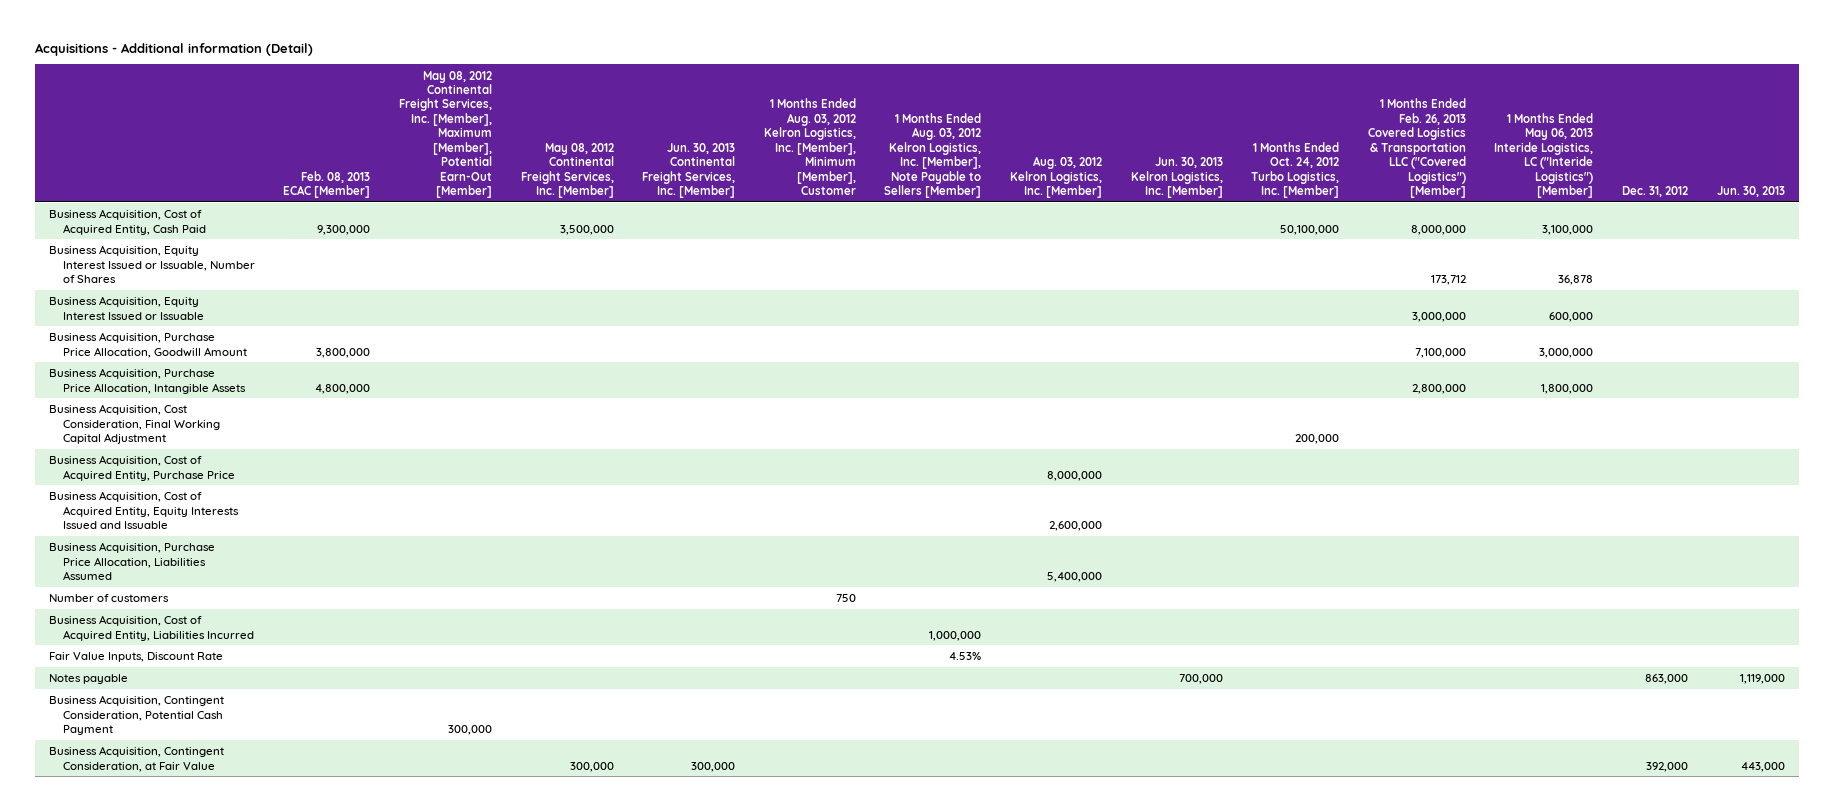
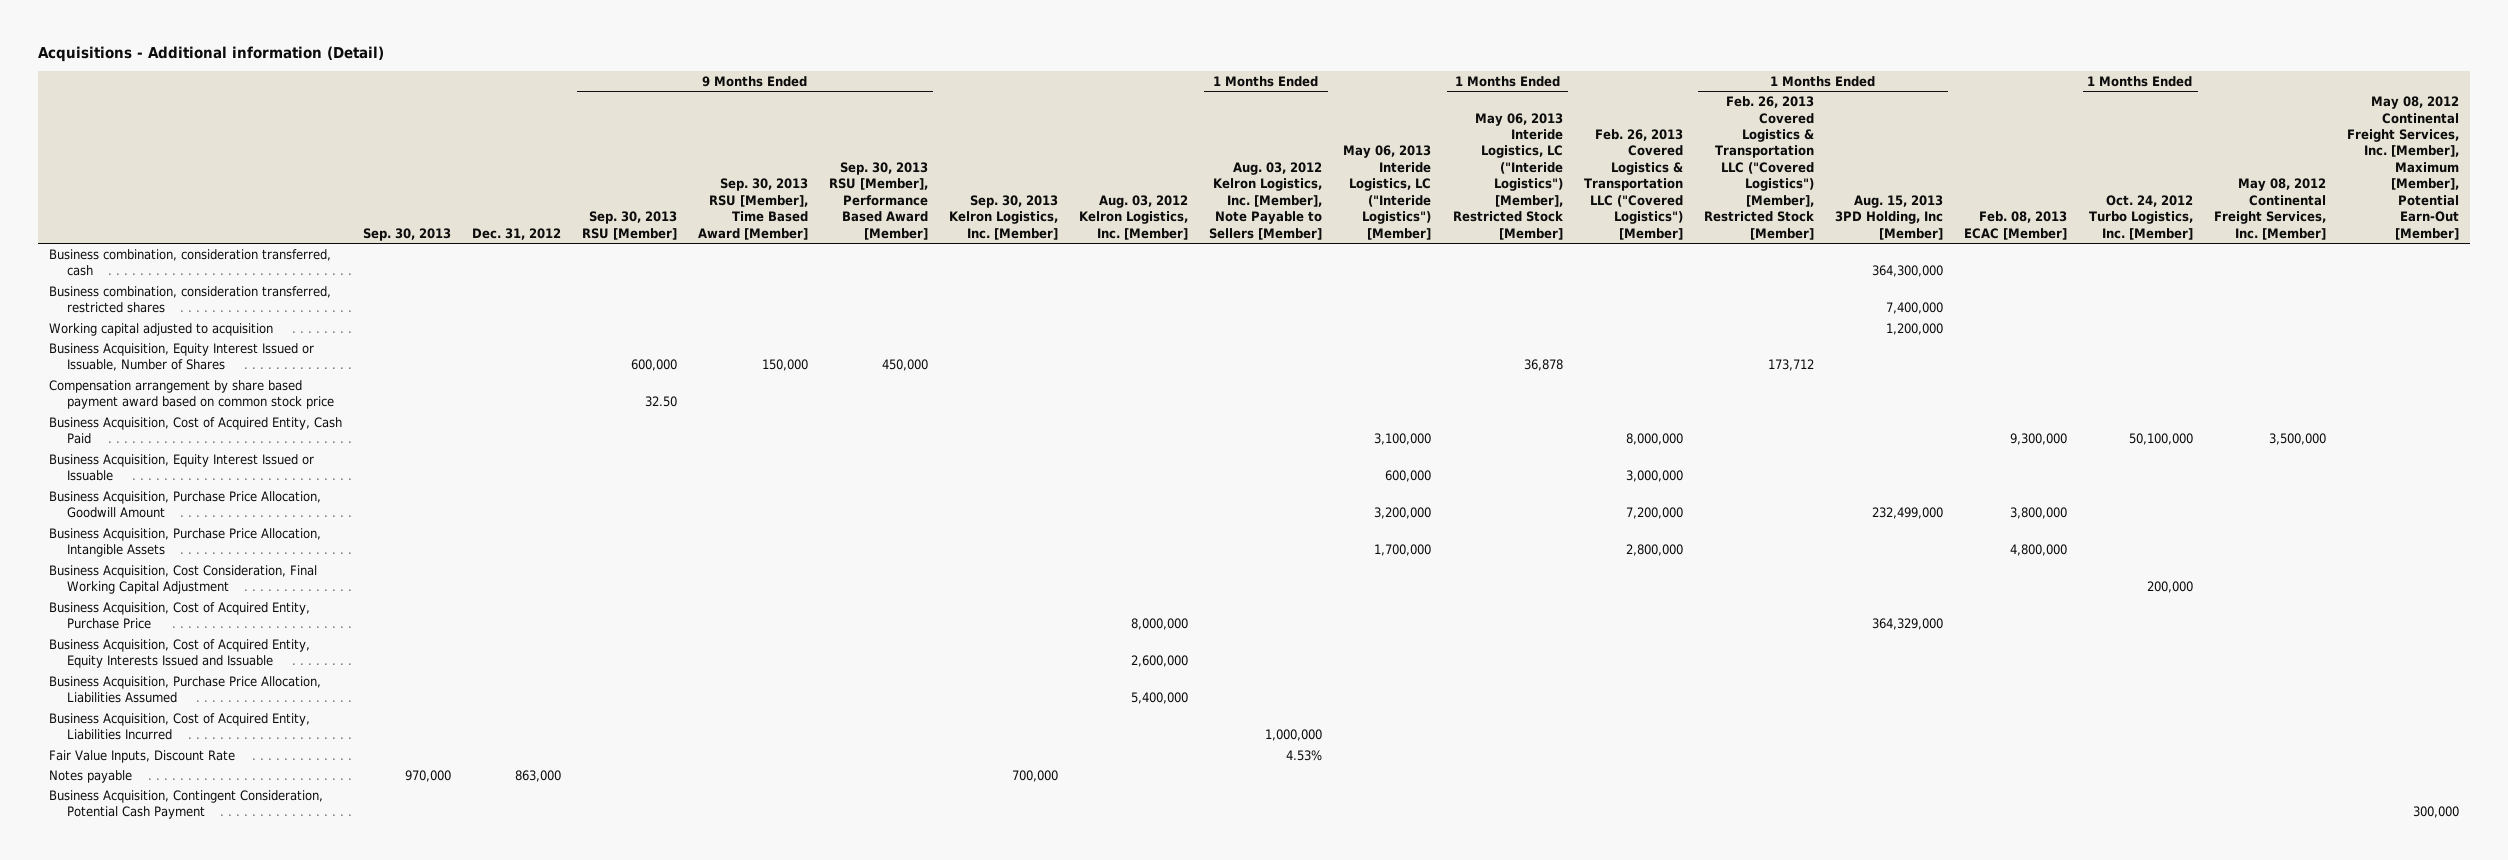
- | Feb. 08, 2013 ECAC [Member] | May 08, 2012 Continental Freight Services, Inc. [Member], Maximum [Member], Potential Earn-Out [Member] | May 08, 2012 Continental Freight Services, Inc. [Member] | Jun. 30, 2013 Continental Freight Services, Inc. [Member] | 1 Months Ended Aug. 03, 2012 Kelron Logistics, Inc. [Member], Minimum [Member], Customer | 1 Months Ended Aug. 03, 2012 Kelron Logistics, Inc. [Member], Note Payable to Sellers [Member] | Aug. 03, 2012 Kelron Logistics, Inc. [Member] | Jun. 30, 2013 Kelron Logistics, Inc. [Member] | 1 Months Ended Oct. 24, 2012 Turbo Logistics, Inc. [Member] | 1 Months Ended Feb. 26, 2013 Covered Logistics & Transportation LLC ("Covered Logistics") [Member] | 1 Months Ended May 06, 2013 Interide Logistics, LC ("Interide Logistics") [Member] | Dec. 31, 2012 | Jun. 30, 2013
+ | Sep. 30, 2013 | Dec. 31, 2012 | 9 Months Ended Sep. 30, 2013 RSU [Member] | 9 Months Ended Sep. 30, 2013 RSU [Member], Time Based Award [Member] | 9 Months Ended Sep. 30, 2013 RSU [Member], Performance Based Award [Member] | Sep. 30, 2013 Kelron Logistics, Inc. [Member] | Aug. 03, 2012 Kelron Logistics, Inc. [Member] | 1 Months Ended Aug. 03, 2012 Kelron Logistics, Inc. [Member], Note Payable to Sellers [Member] | May 06, 2013 Interide Logistics, LC ("Interide Logistics") [Member] | 1 Months Ended May 06, 2013 Interide Logistics, LC ("Interide Logistics") [Member], Restricted Stock [Member] | Feb. 26, 2013 Covered Logistics & Transportation LLC ("Covered Logistics") [Member] | 1 Months Ended Feb. 26, 2013 Covered Logistics & Transportation LLC ("Covered Logistics") [Member], Restricted Stock [Member] | 1 Months Ended Aug. 15, 2013 3PD Holding, Inc [Member] | Feb. 08, 2013 ECAC [Member] | 1 Months Ended Oct. 24, 2012 Turbo Logistics, Inc. [Member] | May 08, 2012 Continental Freight Services, Inc. [Member] | May 08, 2012 Continental Freight Services, Inc. [Member], Maximum [Member], Potential Earn-Out [Member]
+ Business combination, consideration transferred, cash | | | | | | | | | | | | | 364,300,000 | | | |
+ Business combination, consideration transferred, restricted shares | | | | | | | | | | | | | 7,400,000 | | | |
+ Working capital adjusted to acquisition | | | | | | | | | | | | | 1,200,000 | | | |
+ Compensation arrangement by share based payment award based on common stock price | | | 32.50 | | | | | | | | | | | | | |
moved down: Business Acquisition, Cost of Acquired Entity, Cash Paid | | | | | | | | | 3,100,000 | | 8,000,000 | | | 9,300,000 | 50,100,000 | 3,500,000 |
- Number of customers | | | | | 750 | | | | | | | |
- Business Acquisition, Contingent Consideration, at Fair Value | | | 300,000 | 300,000 | | | | | | | | 392,000 | 443,000

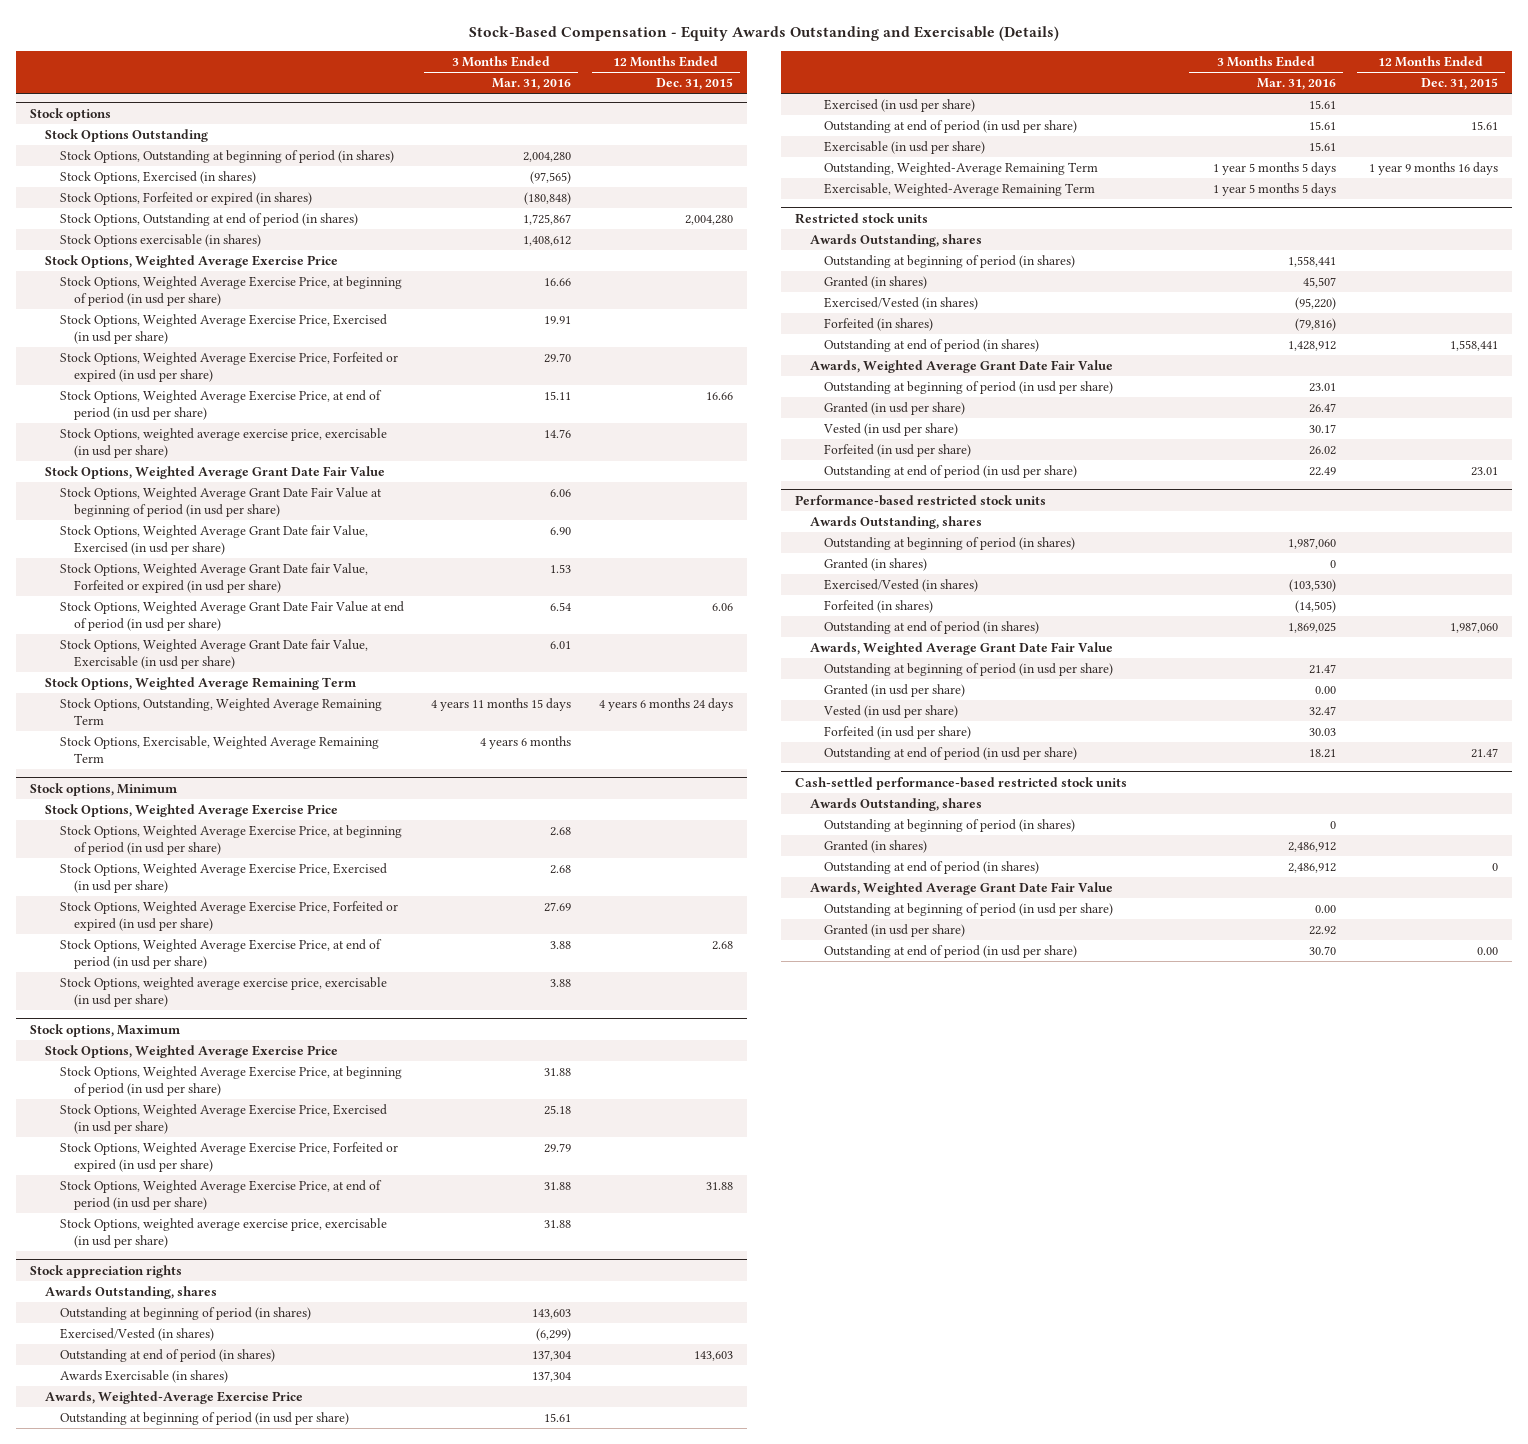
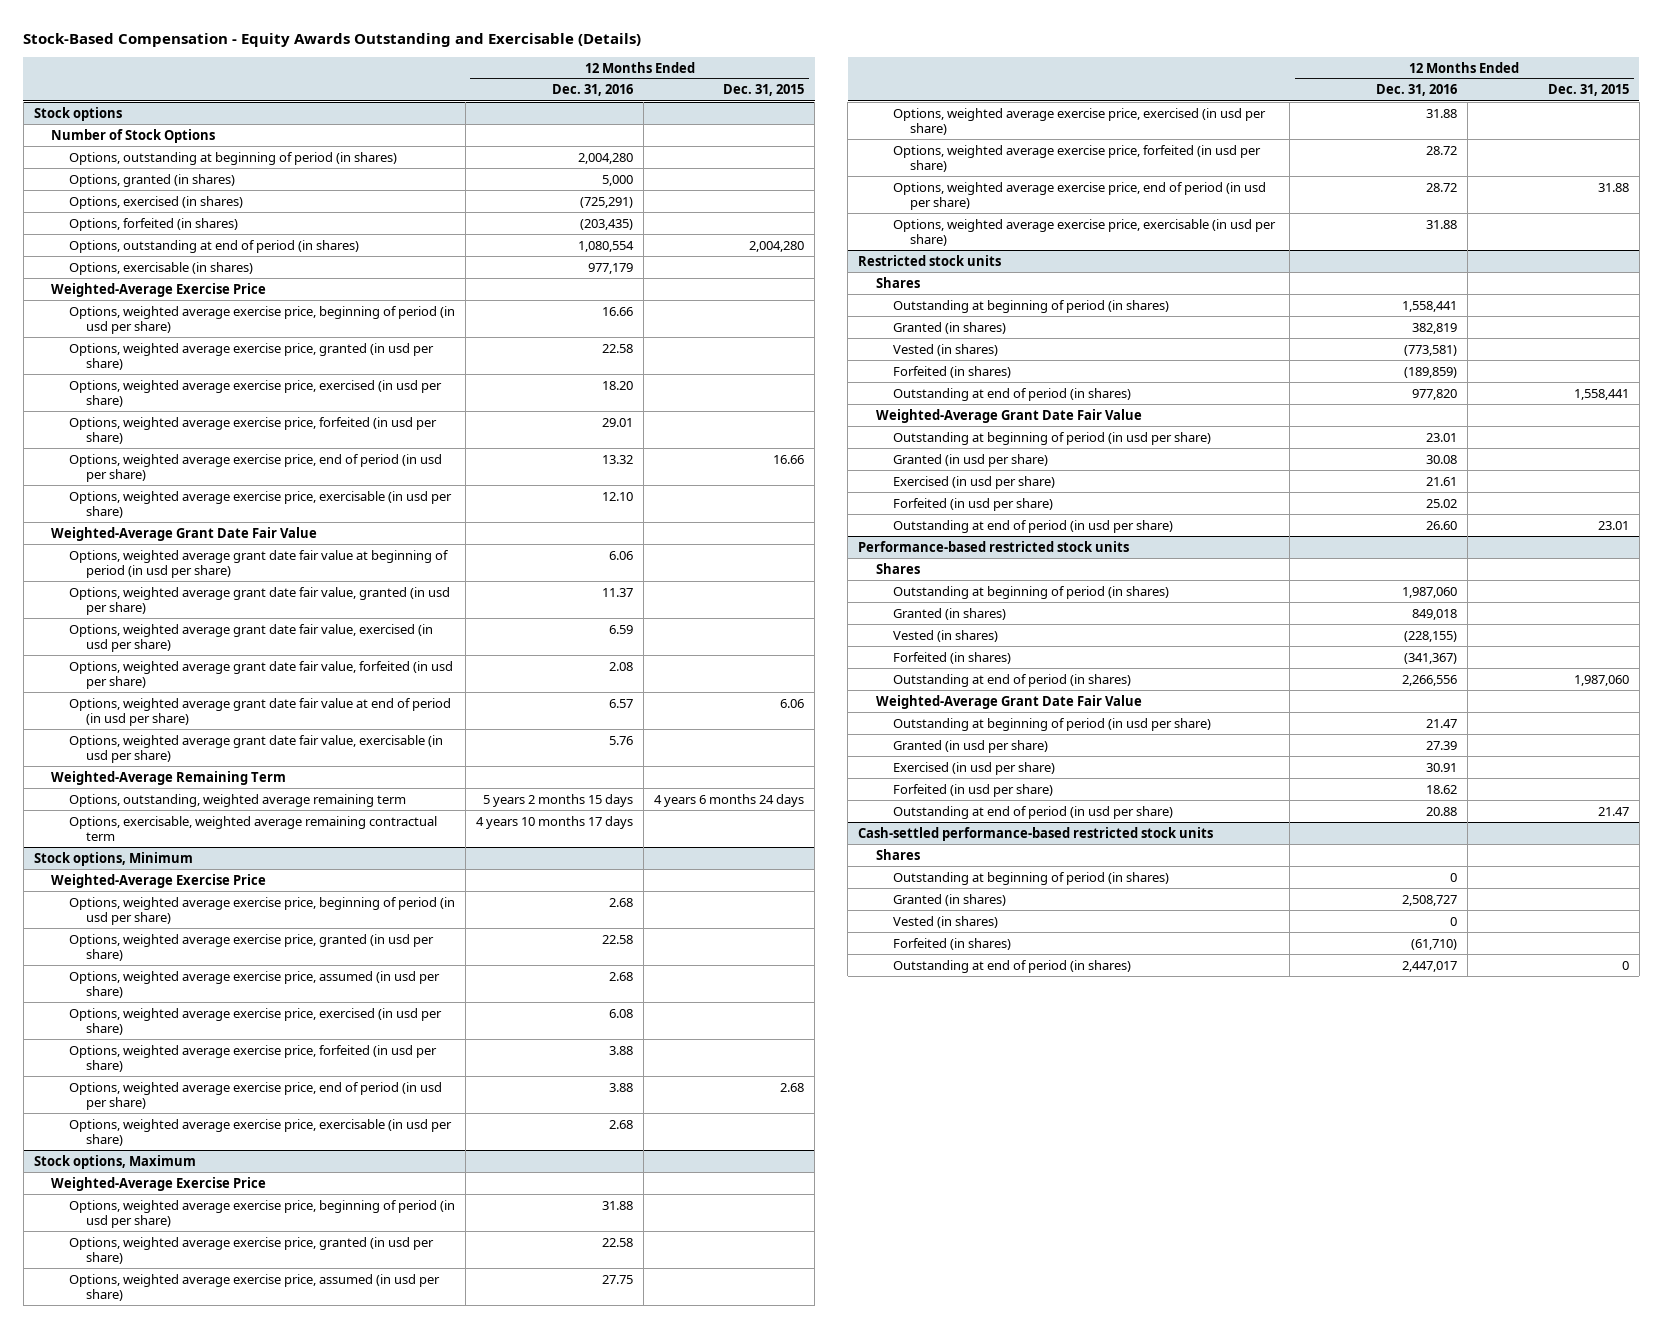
- | 3 Months Ended Mar. 31, 2016 | 12 Months Ended Dec. 31, 2015
+ | 12 Months Ended Dec. 31, 2016 | 12 Months Ended Dec. 31, 2015
@ Stock options
- Stock Options Outstanding
- Stock Options, Outstanding at beginning of period (in shares) | 2,004,280 |
- Stock Options, Exercised (in shares) | (97,565) |
- Stock Options, Forfeited or expired (in shares) | (180,848) |
- Stock Options, Outstanding at end of period (in shares) | 1,725,867 | 2,004,280
- Stock Options exercisable (in shares) | 1,408,612 |
- Stock Options, Weighted Average Exercise Price
- Stock Options, Weighted Average Exercise Price, at beginning of period (in usd per share) | 16.66 |
- Stock Options, Weighted Average Exercise Price, Exercised (in usd per share) | 19.91 |
- Stock Options, Weighted Average Exercise Price, Forfeited or expired (in usd per share) | 29.70 |
- Stock Options, Weighted Average Exercise Price, at end of period (in usd per share) | 15.11 | 16.66
- Stock Options, weighted average exercise price, exercisable (in usd per share) | 14.76 |
- Stock Options, Weighted Average Grant Date Fair Value
- Stock Options, Weighted Average Grant Date Fair Value at beginning of period (in usd per share) | 6.06 |
- Stock Options, Weighted Average Grant Date fair Value, Exercised (in usd per share) | 6.90 |
- Stock Options, Weighted Average Grant Date fair Value, Forfeited or expired (in usd per share) | 1.53 |
- Stock Options, Weighted Average Grant Date Fair Value at end of period (in usd per share) | 6.54 | 6.06
- Stock Options, Weighted Average Grant Date fair Value, Exercisable (in usd per share) | 6.01 |
- Stock Options, Weighted Average Remaining Term
- Stock Options, Outstanding, Weighted Average Remaining Term | 4 years 11 months 15 days | 4 years 6 months 24 days
- Stock Options, Exercisable, Weighted Average Remaining Term | 4 years 6 months |
+ Number of Stock Options
+ Options, outstanding at beginning of period (in shares) | 2,004,280 |
+ Options, granted (in shares) | 5,000 |
+ Options, exercised (in shares) | (725,291) |
+ Options, forfeited (in shares) | (203,435) |
+ Options, outstanding at end of period (in shares) | 1,080,554 | 2,004,280
+ Options, exercisable (in shares) | 977,179 |
+ Weighted-Average Exercise Price
+ Options, weighted average exercise price, beginning of period (in usd per share) | 16.66 |
+ Options, weighted average exercise price, granted (in usd per share) | 22.58 |
+ Options, weighted average exercise price, exercised (in usd per share) | 18.20 |
+ Options, weighted average exercise price, forfeited (in usd per share) | 29.01 |
+ Options, weighted average exercise price, end of period (in usd per share) | 13.32 | 16.66
+ Options, weighted average exercise price, exercisable (in usd per share) | 12.10 |
+ Weighted-Average Grant Date Fair Value
+ Options, weighted average grant date fair value at beginning of period (in usd per share) | 6.06 |
+ Options, weighted average grant date fair value, granted (in usd per share) | 11.37 |
+ Options, weighted average grant date fair value, exercised (in usd per share) | 6.59 |
+ Options, weighted average grant date fair value, forfeited (in usd per share) | 2.08 |
+ Options, weighted average grant date fair value at end of period (in usd per share) | 6.57 | 6.06
+ Options, weighted average grant date fair value, exercisable (in usd per share) | 5.76 |
+ Weighted-Average Remaining Term
+ Options, outstanding, weighted average remaining term | 5 years 2 months 15 days | 4 years 6 months 24 days
+ Options, exercisable, weighted average remaining contractual term | 4 years 10 months 17 days |
@ Stock options, Minimum
- Stock Options, Weighted Average Exercise Price
- Stock Options, Weighted Average Exercise Price, at beginning of period (in usd per share) | 2.68 |
- Stock Options, Weighted Average Exercise Price, Exercised (in usd per share) | 2.68 |
- Stock Options, Weighted Average Exercise Price, Forfeited or expired (in usd per share) | 27.69 |
- Stock Options, Weighted Average Exercise Price, at end of period (in usd per share) | 3.88 | 2.68
- Stock Options, weighted average exercise price, exercisable (in usd per share) | 3.88 |
+ Weighted-Average Exercise Price
+ Options, weighted average exercise price, beginning of period (in usd per share) | 2.68 |
+ Options, weighted average exercise price, granted (in usd per share) | 22.58 |
+ Options, weighted average exercise price, assumed (in usd per share) | 2.68 |
+ Options, weighted average exercise price, exercised (in usd per share) | 6.08 |
+ Options, weighted average exercise price, forfeited (in usd per share) | 3.88 |
+ Options, weighted average exercise price, end of period (in usd per share) | 3.88 | 2.68
+ Options, weighted average exercise price, exercisable (in usd per share) | 2.68 |
@ Stock options, Maximum
- Stock Options, Weighted Average Exercise Price
- Stock Options, Weighted Average Exercise Price, at beginning of period (in usd per share) | 31.88 |
- Stock Options, Weighted Average Exercise Price, Exercised (in usd per share) | 25.18 |
- Stock Options, Weighted Average Exercise Price, Forfeited or expired (in usd per share) | 29.79 |
- Stock Options, Weighted Average Exercise Price, at end of period (in usd per share) | 31.88 | 31.88
- Stock Options, weighted average exercise price, exercisable (in usd per share) | 31.88 |
- Stock appreciation rights
- Awards Outstanding, shares
- Outstanding at beginning of period (in shares) | 143,603 |
- Exercised/Vested (in shares) | (6,299) |
- Outstanding at end of period (in shares) | 137,304 | 143,603
- Awards Exercisable (in shares) | 137,304 |
- Awards, Weighted-Average Exercise Price
- Outstanding at beginning of period (in usd per share) | 15.61 |
- Exercised (in usd per share) | 15.61 |
- Outstanding at end of period (in usd per share) | 15.61 | 15.61
- Exercisable (in usd per share) | 15.61 |
- Outstanding, Weighted-Average Remaining Term | 1 year 5 months 5 days | 1 year 9 months 16 days
- Exercisable, Weighted-Average Remaining Term | 1 year 5 months 5 days |
@ Stock options, Maximum
+ Weighted-Average Exercise Price
+ Options, weighted average exercise price, beginning of period (in usd per share) | 31.88 |
+ Options, weighted average exercise price, granted (in usd per share) | 22.58 |
+ Options, weighted average exercise price, assumed (in usd per share) | 27.75 |
+ Options, weighted average exercise price, exercised (in usd per share) | 31.88 |
+ Options, weighted average exercise price, forfeited (in usd per share) | 28.72 |
+ Options, weighted average exercise price, end of period (in usd per share) | 28.72 | 31.88
+ Options, weighted average exercise price, exercisable (in usd per share) | 31.88 |
@ Restricted stock units
- Awards Outstanding, shares
+ Shares
- Exercised/Vested (in shares) | (95,220) |
+ Vested (in shares) | (773,581) |
- Awards, Weighted Average Grant Date Fair Value
+ Weighted-Average Grant Date Fair Value
- Vested (in usd per share) | 30.17 |
+ Exercised (in usd per share) | 21.61 |
@ Performance-based restricted stock units
- Awards Outstanding, shares
+ Shares
- Exercised/Vested (in shares) | (103,530) |
+ Vested (in shares) | (228,155) |
- Awards, Weighted Average Grant Date Fair Value
+ Weighted-Average Grant Date Fair Value
- Vested (in usd per share) | 32.47 |
+ Exercised (in usd per share) | 30.91 |
@ Cash-settled performance-based restricted stock units
- Awards Outstanding, shares
+ Shares
+ Vested (in shares) | 0 |
+ Forfeited (in shares) | (61,710) |
- Awards, Weighted Average Grant Date Fair Value
- Outstanding at beginning of period (in usd per share) | 0.00 |
- Granted (in usd per share) | 22.92 |
- Outstanding at end of period (in usd per share) | 30.70 | 0.00

